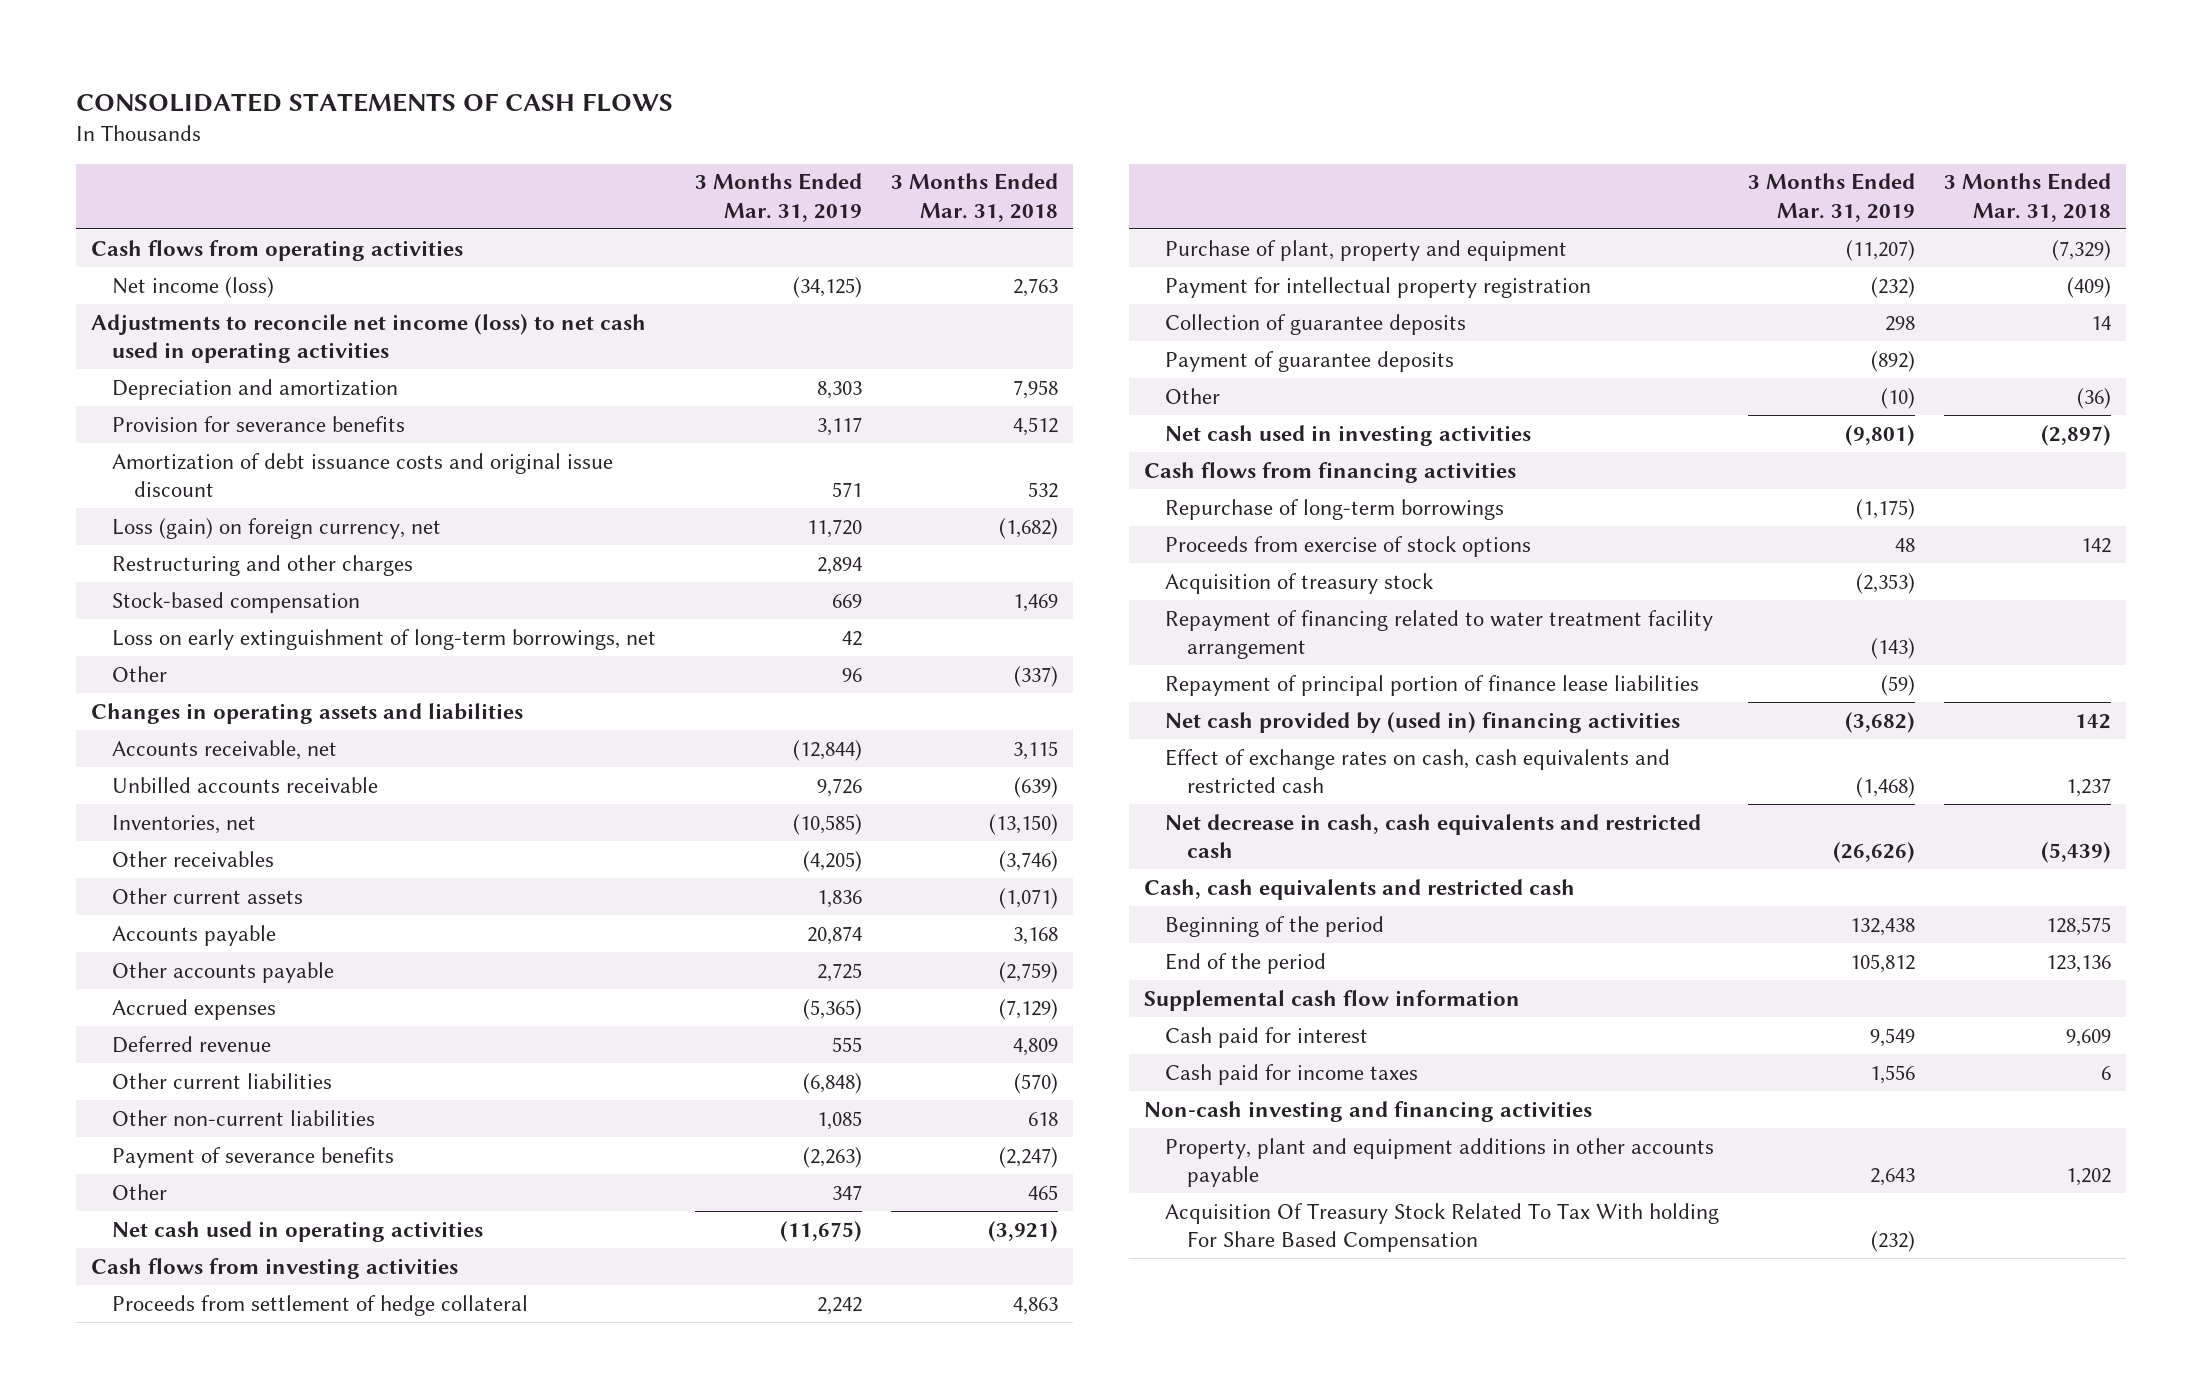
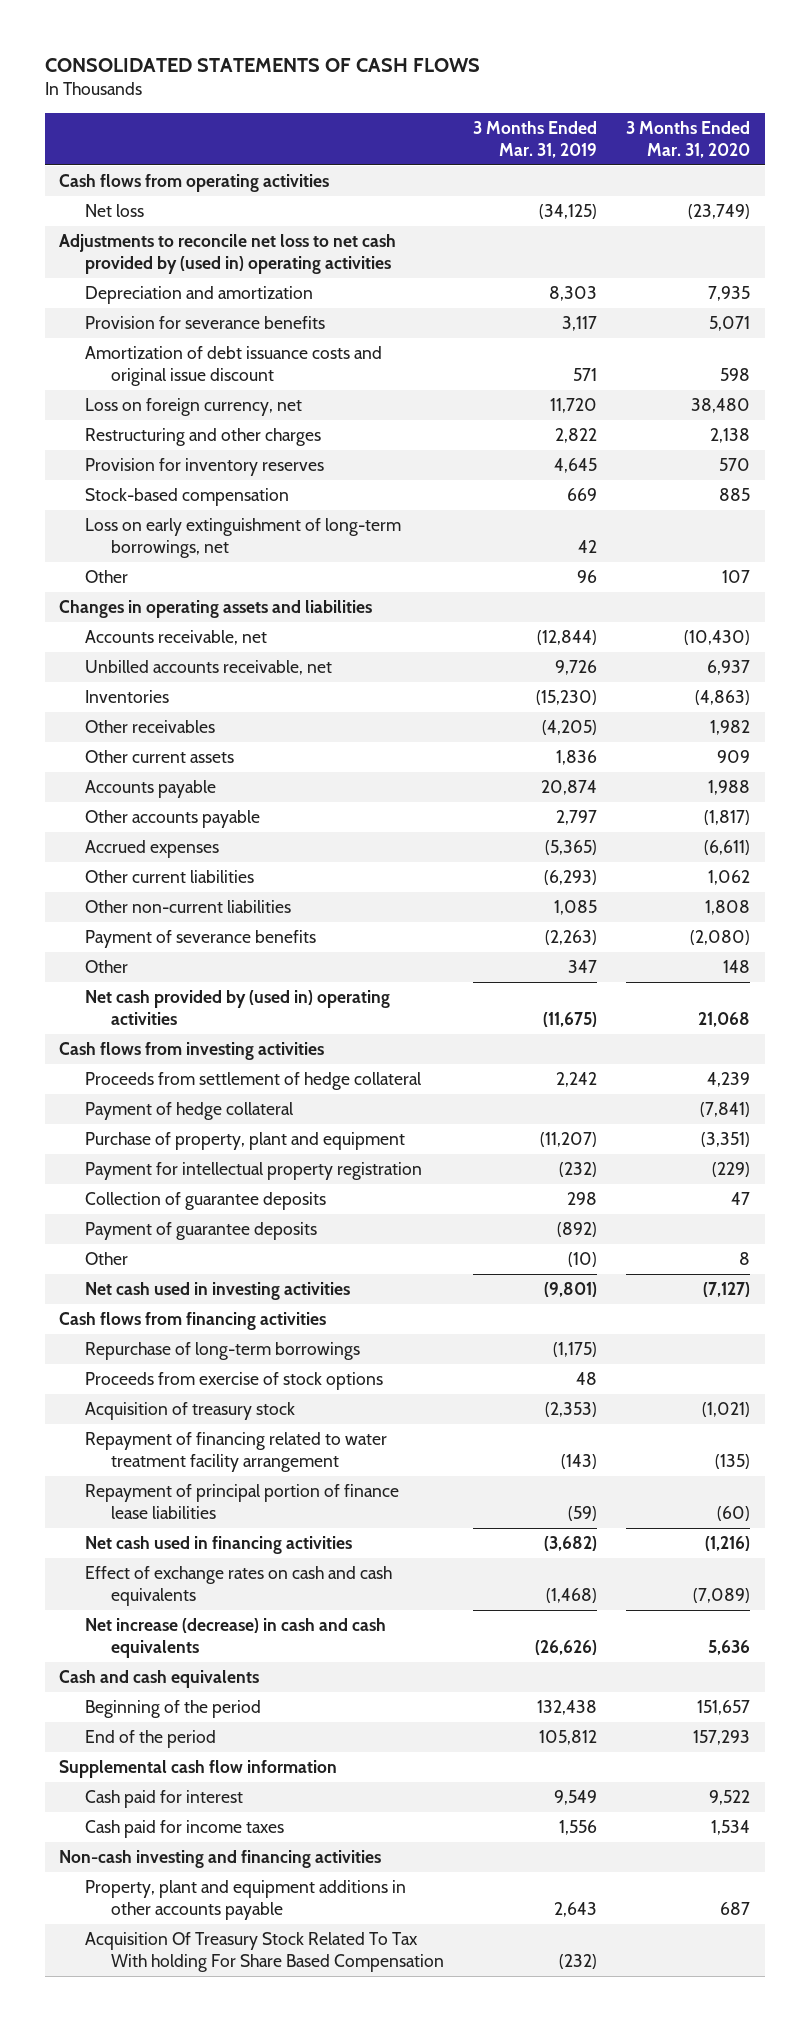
- | 3 Months Ended Mar. 31, 2019 | 3 Months Ended Mar. 31, 2018
+ | 3 Months Ended Mar. 31, 2019 | 3 Months Ended Mar. 31, 2020
- Net income (loss) | (34,125) | 2,763
- Adjustments to reconcile net income (loss) to net cash used in operating activities
+ Net loss | (34,125) | (23,749)
+ Adjustments to reconcile net loss to net cash provided by (used in) operating activities
- Loss (gain) on foreign currency, net | 11,720 | (1,682)
- Restructuring and other charges | 2,894 |
+ Loss on foreign currency, net | 11,720 | 38,480
+ Restructuring and other charges | 2,822 | 2,138
+ Provision for inventory reserves | 4,645 | 570
- Unbilled accounts receivable | 9,726 | (639)
- Inventories, net | (10,585) | (13,150)
+ Unbilled accounts receivable, net | 9,726 | 6,937
+ Inventories | (15,230) | (4,863)
- Other accounts payable | 2,725 | (2,759)
+ Other accounts payable | 2,797 | (1,817)
- Deferred revenue | 555 | 4,809
- Other current liabilities | (6,848) | (570)
+ Other current liabilities | (6,293) | 1,062
- Net cash used in operating activities | (11,675) | (3,921)
+ Net cash provided by (used in) operating activities | (11,675) | 21,068
- Purchase of plant, property and equipment | (11,207) | (7,329)
+ Payment of hedge collateral | | (7,841)
+ Purchase of property, plant and equipment | (11,207) | (3,351)
- Net cash provided by (used in) financing activities | (3,682) | 142
- Effect of exchange rates on cash, cash equivalents and restricted cash | (1,468) | 1,237
- Net decrease in cash, cash equivalents and restricted cash | (26,626) | (5,439)
- Cash, cash equivalents and restricted cash
+ Net cash used in financing activities | (3,682) | (1,216)
+ Effect of exchange rates on cash and cash equivalents | (1,468) | (7,089)
+ Net increase (decrease) in cash and cash equivalents | (26,626) | 5,636
+ Cash and cash equivalents

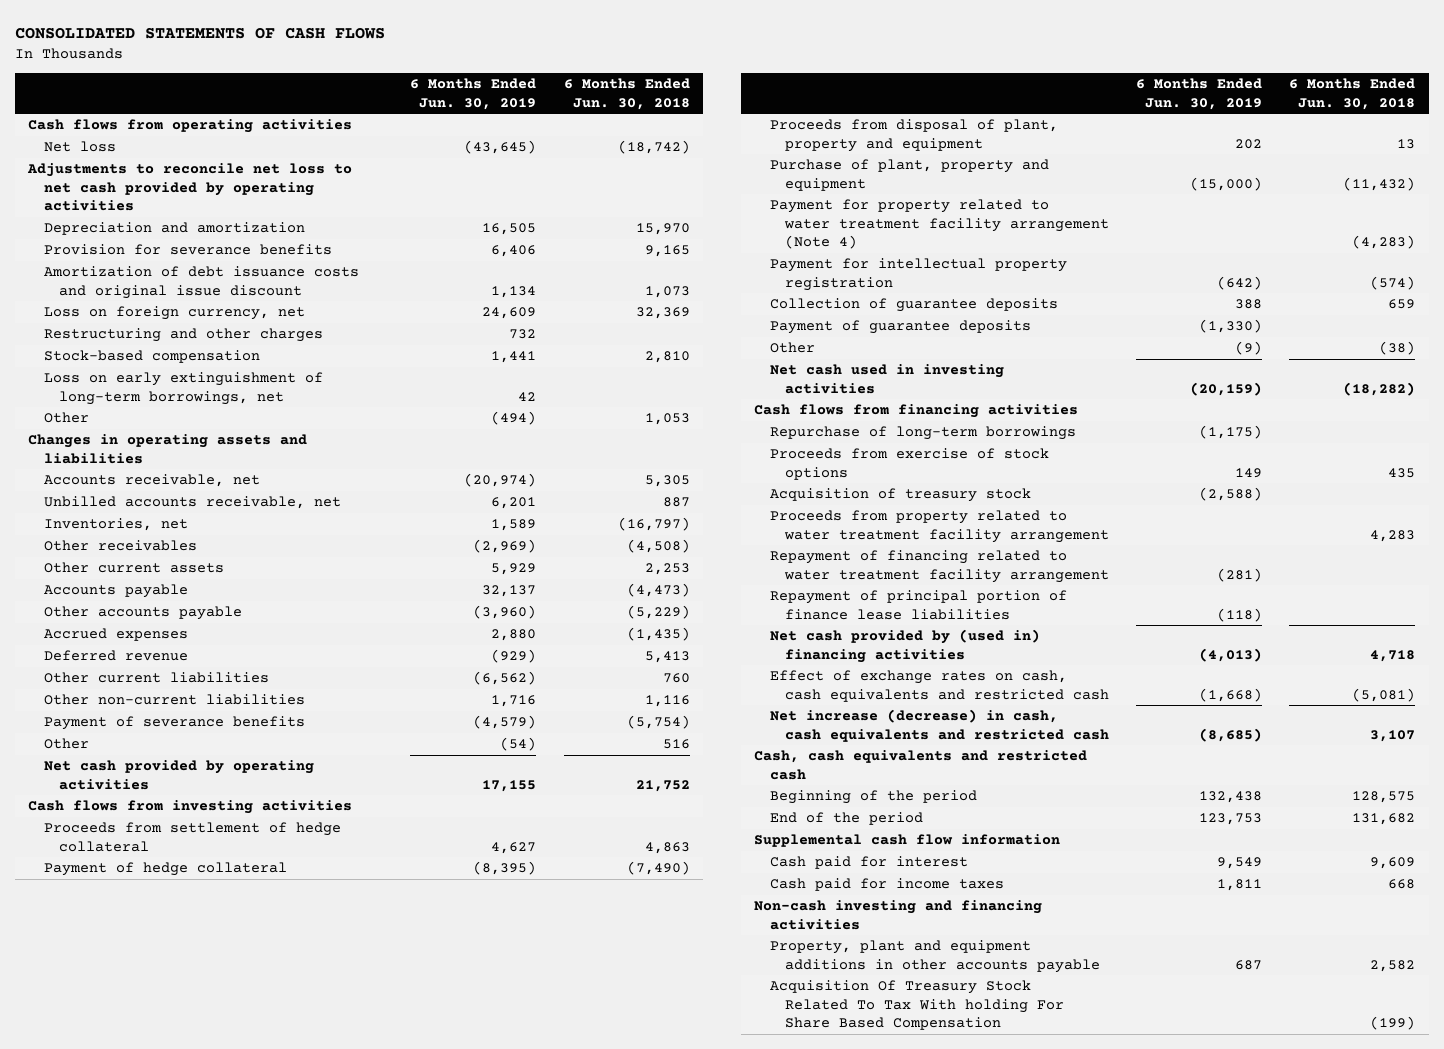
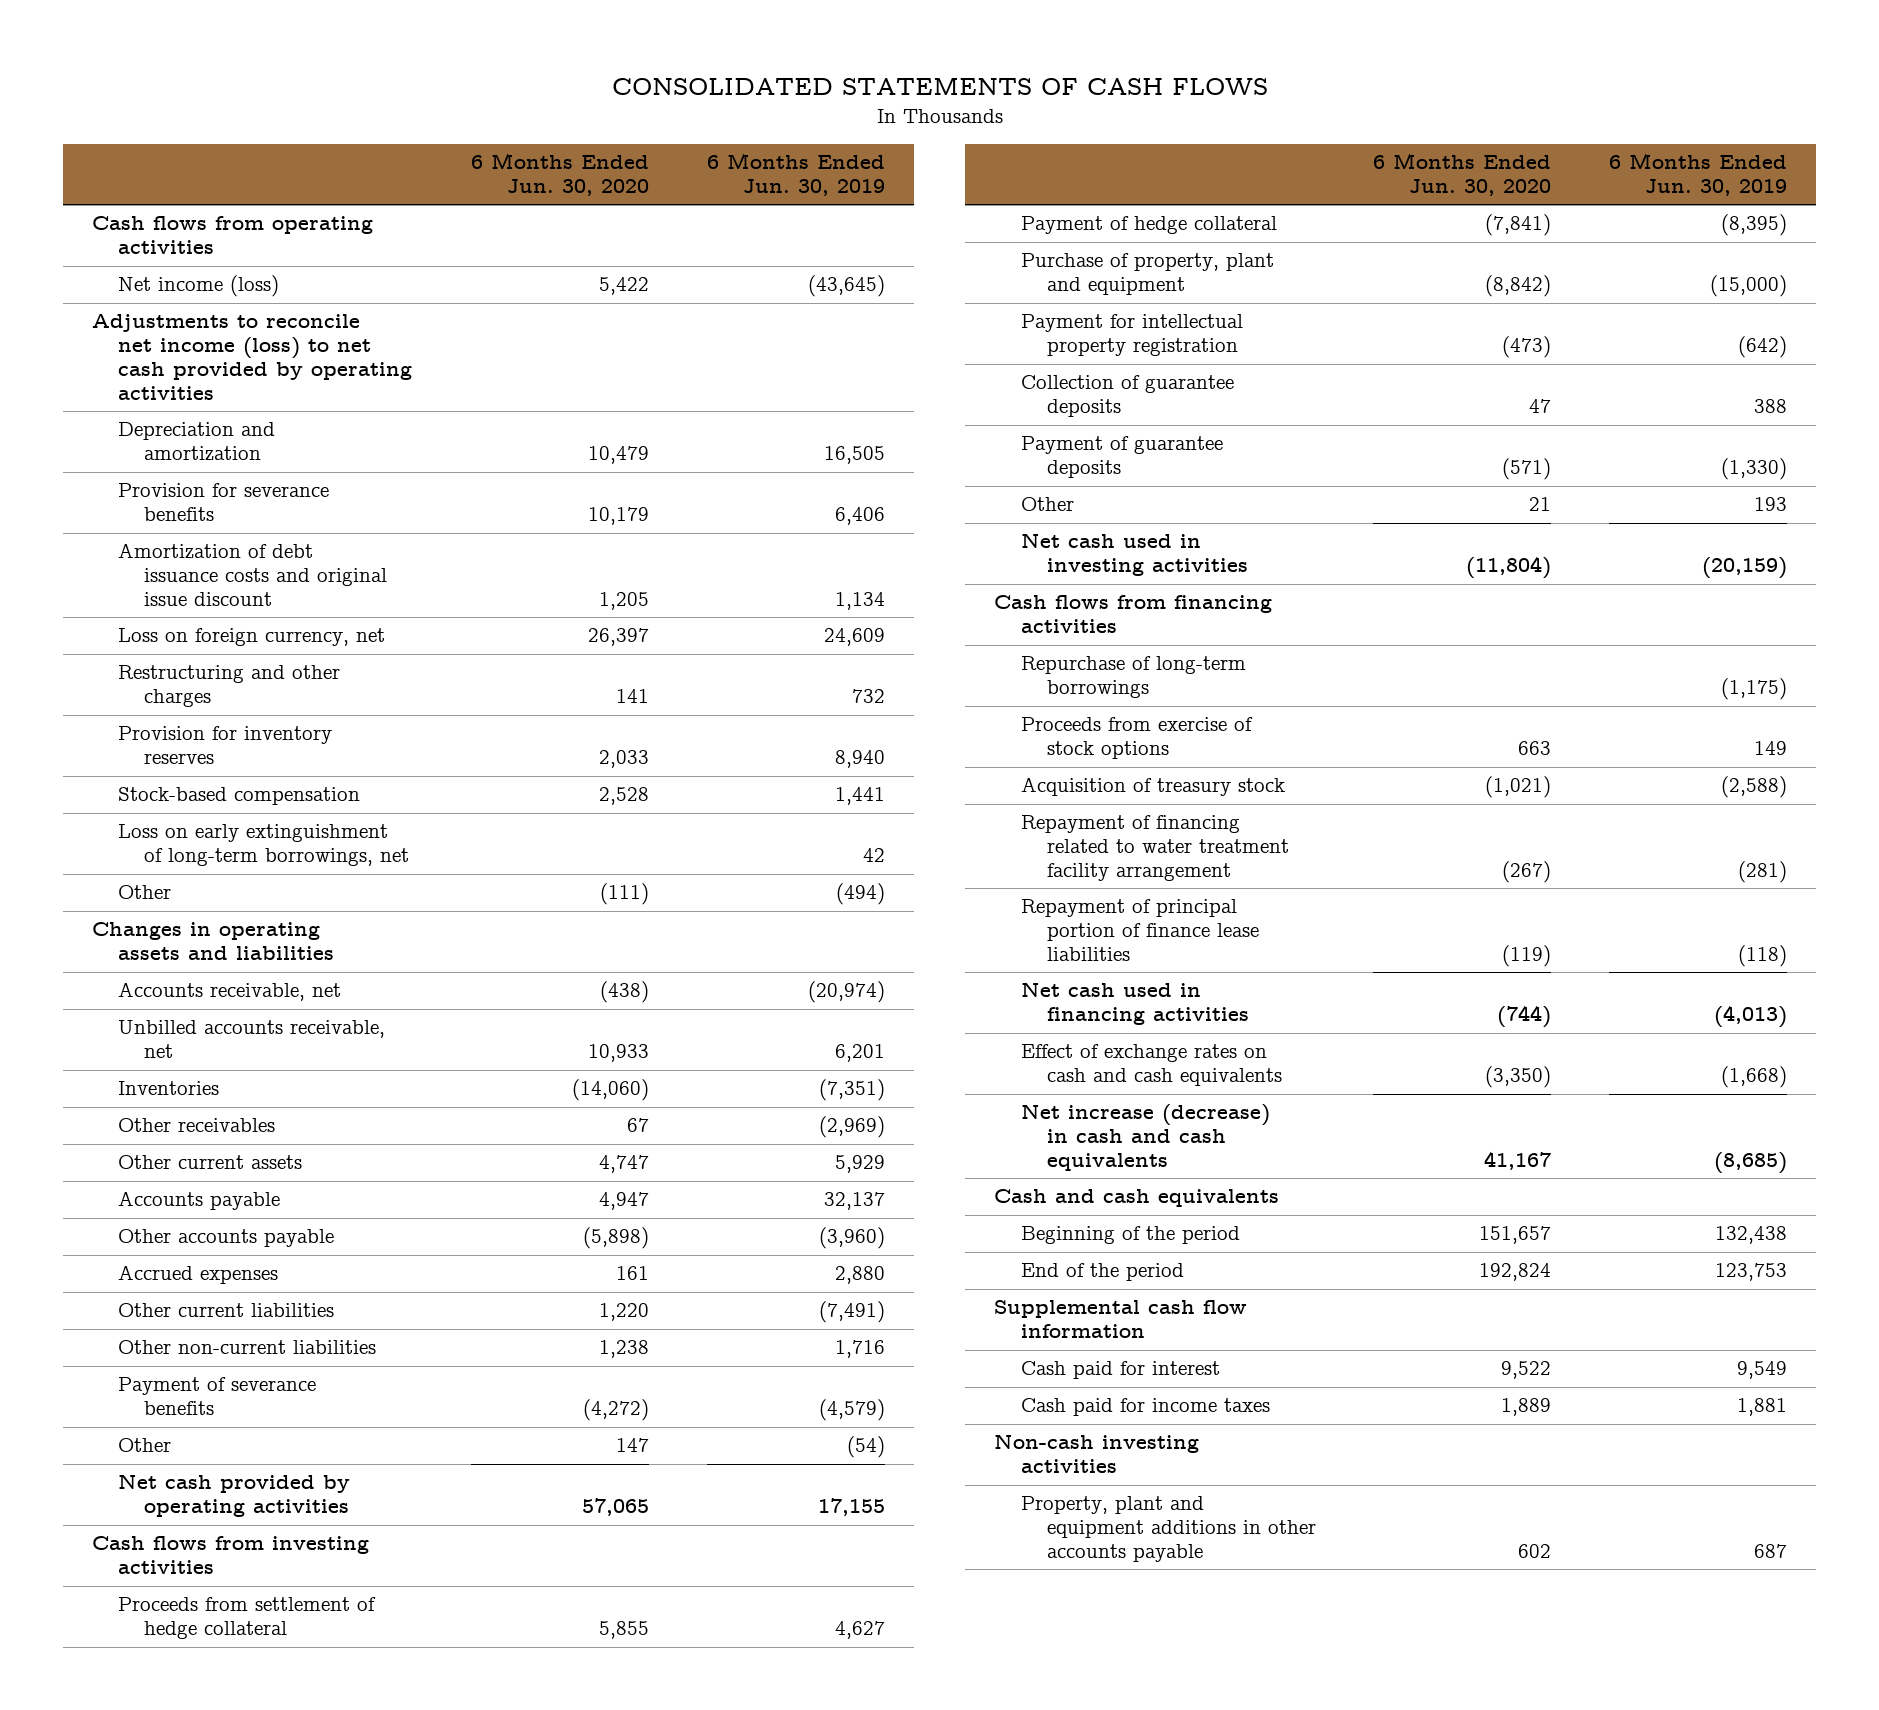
- | 6 Months Ended Jun. 30, 2019 | 6 Months Ended Jun. 30, 2018
+ | 6 Months Ended Jun. 30, 2020 | 6 Months Ended Jun. 30, 2019
- Net loss | (43,645) | (18,742)
- Adjustments to reconcile net loss to net cash provided by operating activities
+ Net income (loss) | 5,422 | (43,645)
+ Adjustments to reconcile net income (loss) to net cash provided by operating activities
+ Provision for inventory reserves | 2,033 | 8,940
- Inventories, net | 1,589 | (16,797)
+ Inventories | (14,060) | (7,351)
- Deferred revenue | (929) | 5,413
- Other current liabilities | (6,562) | 760
+ Other current liabilities | 1,220 | (7,491)
- Proceeds from disposal of plant, property and equipment | 202 | 13
- Purchase of plant, property and equipment | (15,000) | (11,432)
- Payment for property related to water treatment facility arrangement (Note 4) | | (4,283)
+ Purchase of property, plant and equipment | (8,842) | (15,000)
- Other | (9) | (38)
+ Other | 21 | 193
- Proceeds from property related to water treatment facility arrangement | | 4,283
- Net cash provided by (used in) financing activities | (4,013) | 4,718
- Effect of exchange rates on cash, cash equivalents and restricted cash | (1,668) | (5,081)
- Net increase (decrease) in cash, cash equivalents and restricted cash | (8,685) | 3,107
- Cash, cash equivalents and restricted cash
+ Net cash used in financing activities | (744) | (4,013)
+ Effect of exchange rates on cash and cash equivalents | (3,350) | (1,668)
+ Net increase (decrease) in cash and cash equivalents | 41,167 | (8,685)
+ Cash and cash equivalents
- Cash paid for income taxes | 1,811 | 668
- Non-cash investing and financing activities
+ Cash paid for income taxes | 1,889 | 1,881
+ Non-cash investing activities
- Acquisition Of Treasury Stock Related To Tax With holding For Share Based Compensation | | (199)

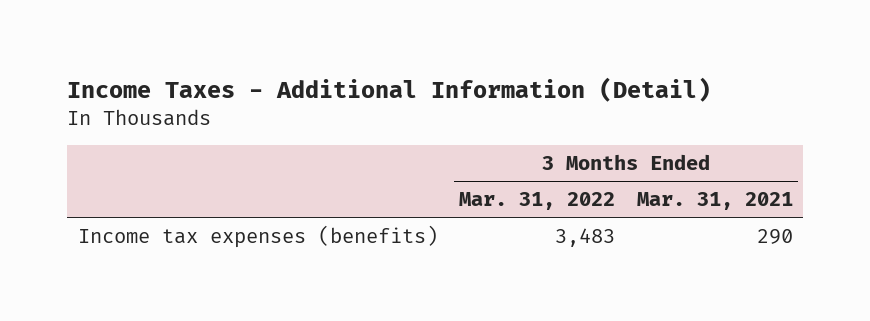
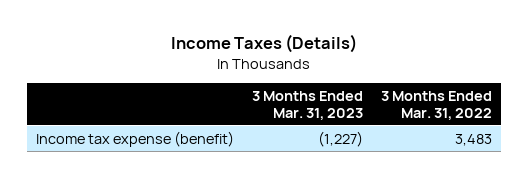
- Income Taxes - Additional Information (Detail)
+ Income Taxes (Details)
- | 3 Months Ended Mar. 31, 2022 | 3 Months Ended Mar. 31, 2021
+ | 3 Months Ended Mar. 31, 2023 | 3 Months Ended Mar. 31, 2022
- Income tax expenses (benefits) | 3,483 | 290
+ Income tax expense (benefit) | (1,227) | 3,483

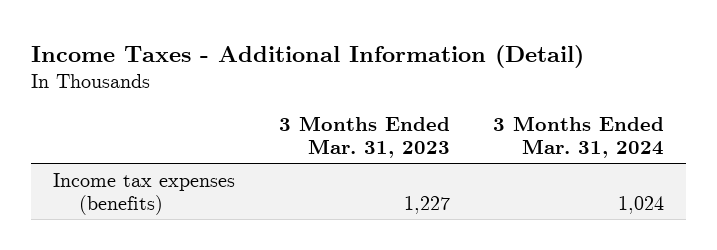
- Income Taxes (Details)
+ Income Taxes - Additional Information (Detail)
- | 3 Months Ended Mar. 31, 2023 | 3 Months Ended Mar. 31, 2022
+ | 3 Months Ended Mar. 31, 2023 | 3 Months Ended Mar. 31, 2024
- Income tax expense (benefit) | (1,227) | 3,483
+ Income tax expenses (benefits) | 1,227 | 1,024

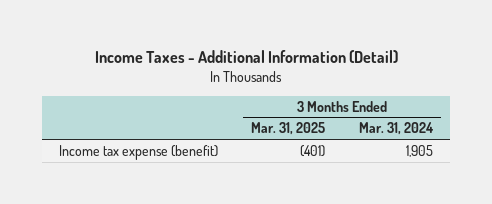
- | 3 Months Ended Mar. 31, 2023 | 3 Months Ended Mar. 31, 2024
+ | 3 Months Ended Mar. 31, 2025 | 3 Months Ended Mar. 31, 2024
- Income tax expenses (benefits) | 1,227 | 1,024
+ Income tax expense (benefit) | (401) | 1,905

